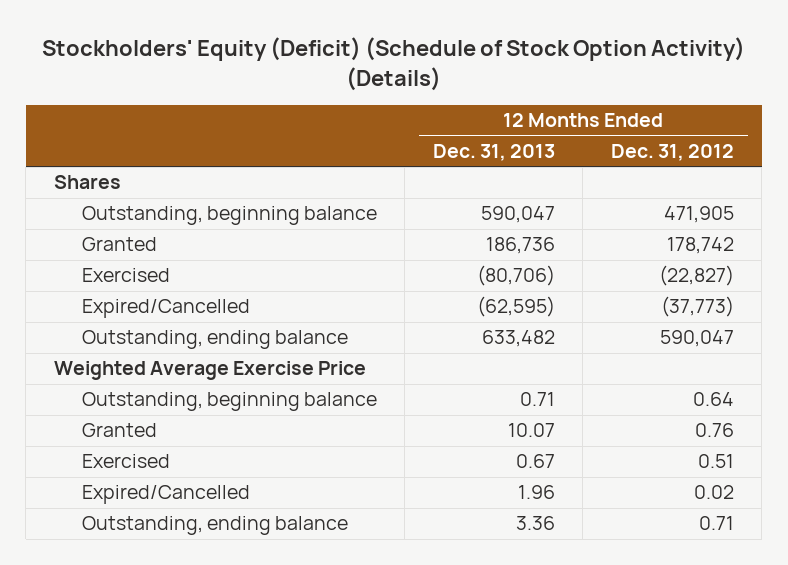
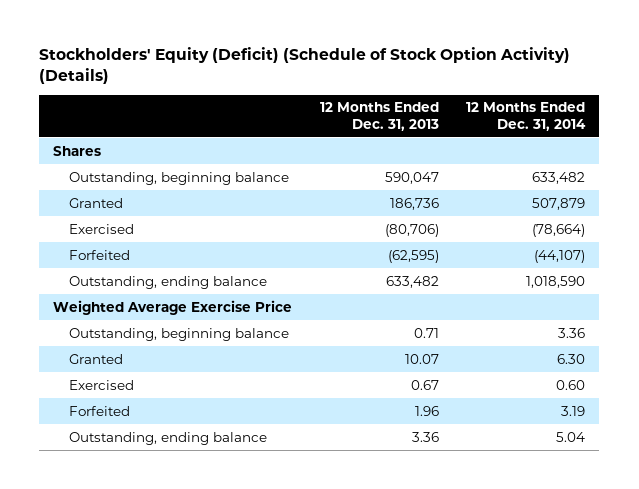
- | 12 Months Ended Dec. 31, 2013 | 12 Months Ended Dec. 31, 2012
+ | 12 Months Ended Dec. 31, 2013 | 12 Months Ended Dec. 31, 2014
- Expired/Cancelled | (62,595) | (37,773)
+ Forfeited | (62,595) | (44,107)
- Expired/Cancelled | 1.96 | 0.02
+ Forfeited | 1.96 | 3.19

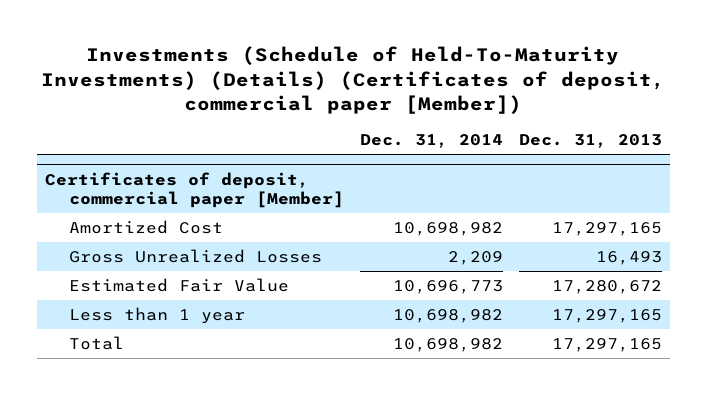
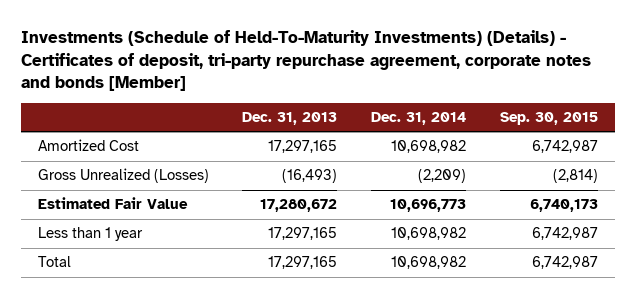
- Investments (Schedule of Held-To-Maturity Investments) (Details) (Certificates of deposit, commercial paper [Member])
+ Investments (Schedule of Held-To-Maturity Investments) (Details) - Certificates of deposit, tri-party repurchase agreement, corporate notes and bonds [Member]
- | Dec. 31, 2014 | Dec. 31, 2013
+ | Dec. 31, 2013 | Dec. 31, 2014 | Sep. 30, 2015
- Certificates of deposit, commercial paper [Member]
- Gross Unrealized Losses | 2,209 | 16,493
+ Gross Unrealized (Losses) | (16,493) | (2,209) | (2,814)

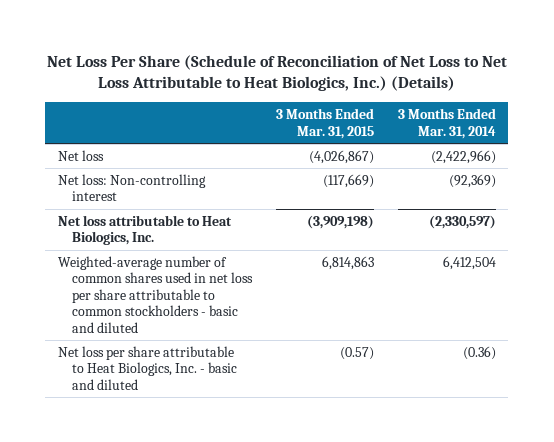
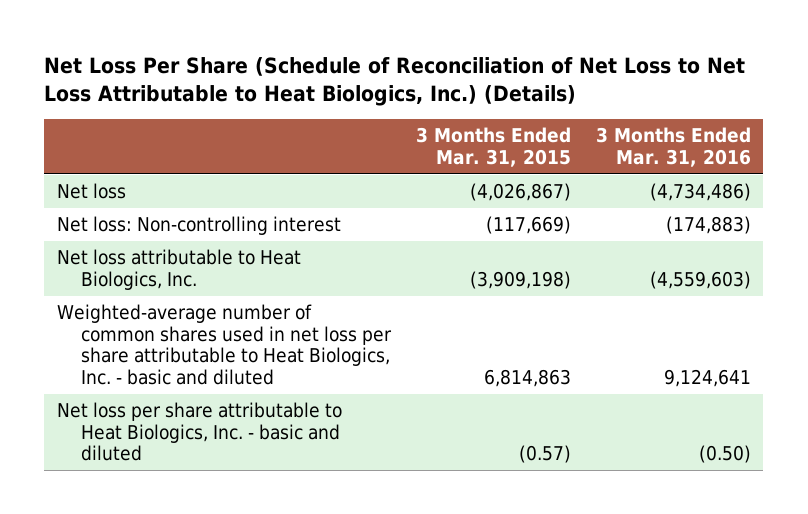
- | 3 Months Ended Mar. 31, 2015 | 3 Months Ended Mar. 31, 2014
+ | 3 Months Ended Mar. 31, 2015 | 3 Months Ended Mar. 31, 2016
- Weighted-average number of common shares used in net loss per share attributable to common stockholders - basic and diluted | 6,814,863 | 6,412,504
+ Weighted-average number of common shares used in net loss per share attributable to Heat Biologics, Inc. - basic and diluted | 6,814,863 | 9,124,641

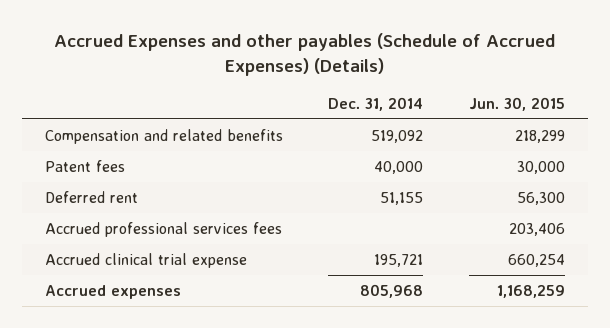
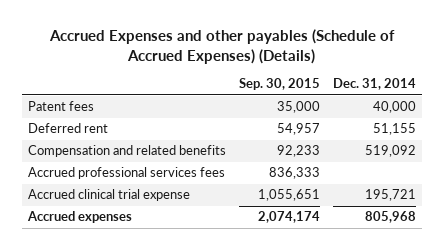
- | Dec. 31, 2014 | Jun. 30, 2015
+ | Sep. 30, 2015 | Dec. 31, 2014
moved down: Compensation and related benefits | 92,233 | 519,092

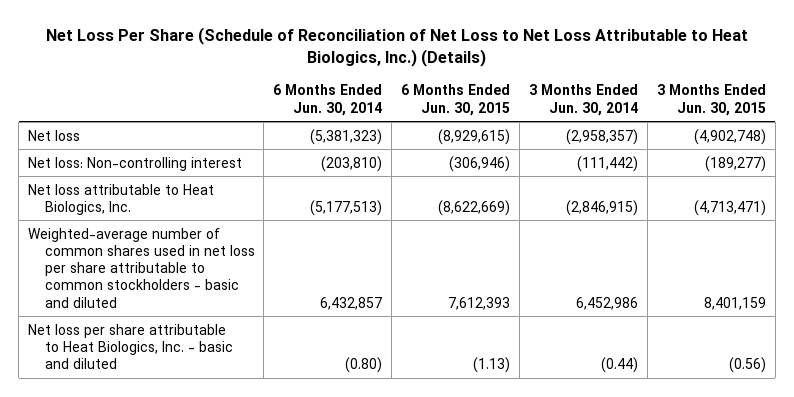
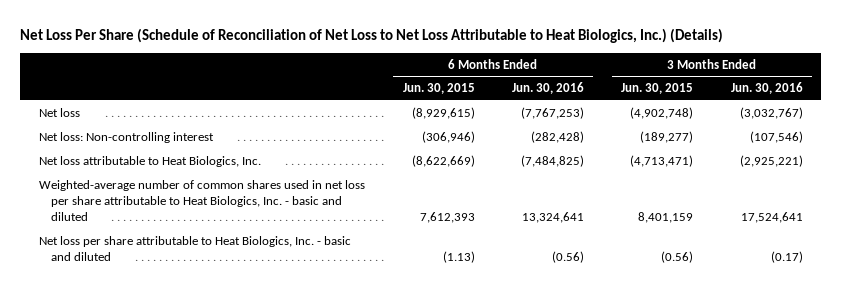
- | 6 Months Ended Jun. 30, 2014 | 6 Months Ended Jun. 30, 2015 | 3 Months Ended Jun. 30, 2014 | 3 Months Ended Jun. 30, 2015
+ | 6 Months Ended Jun. 30, 2015 | 6 Months Ended Jun. 30, 2016 | 3 Months Ended Jun. 30, 2015 | 3 Months Ended Jun. 30, 2016
- Weighted-average number of common shares used in net loss per share attributable to common stockholders - basic and diluted | 6,432,857 | 7,612,393 | 6,452,986 | 8,401,159
+ Weighted-average number of common shares used in net loss per share attributable to Heat Biologics, Inc. - basic and diluted | 7,612,393 | 13,324,641 | 8,401,159 | 17,524,641

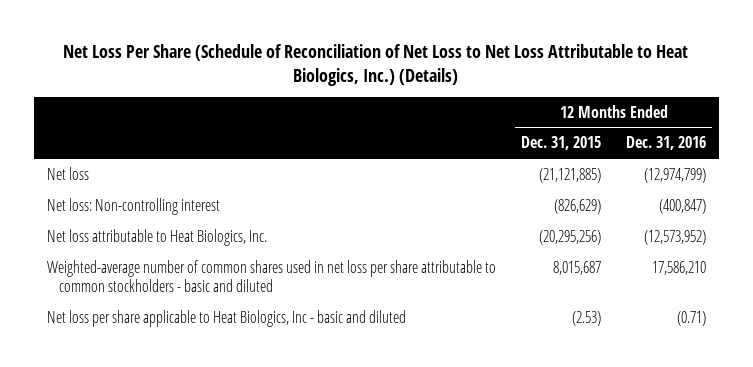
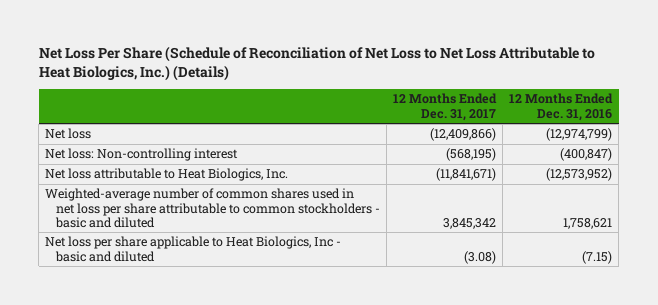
- | 12 Months Ended Dec. 31, 2015 | 12 Months Ended Dec. 31, 2016
+ | 12 Months Ended Dec. 31, 2017 | 12 Months Ended Dec. 31, 2016
- Weighted-average number of common shares used in net loss per share attributable to common stockholders - basic and diluted | 8,015,687 | 17,586,210
- Net loss per share applicable to Heat Biologics, Inc - basic and diluted | (2.53) | (0.71)
+ Weighted-average number of common shares used in net loss per share attributable to common stockholders - basic and diluted | 3,845,342 | 1,758,621
+ Net loss per share applicable to Heat Biologics, Inc - basic and diluted | (3.08) | (7.15)

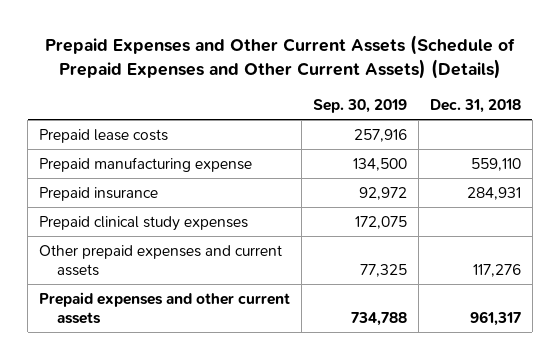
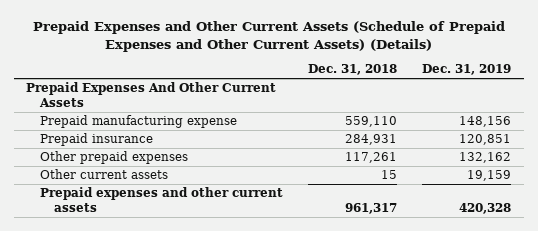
- | Sep. 30, 2019 | Dec. 31, 2018
+ | Dec. 31, 2018 | Dec. 31, 2019
- Prepaid lease costs | 257,916 |
+ Prepaid Expenses And Other Current Assets
- Prepaid clinical study expenses | 172,075 |
- Other prepaid expenses and current assets | 77,325 | 117,276
+ Other prepaid expenses | 117,261 | 132,162
+ Other current assets | 15 | 19,159

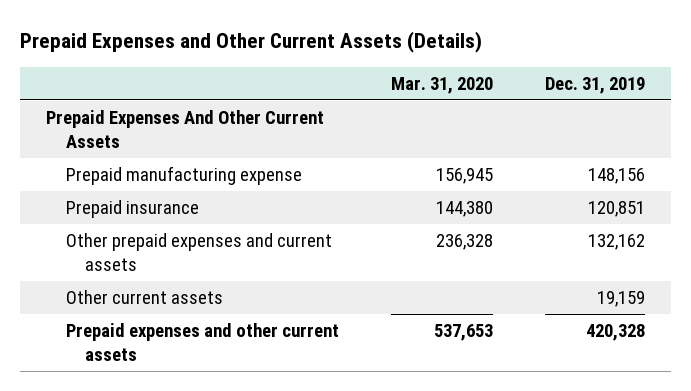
- Prepaid Expenses and Other Current Assets (Schedule of Prepaid Expenses and Other Current Assets) (Details)
+ Prepaid Expenses and Other Current Assets (Details)
- | Dec. 31, 2018 | Dec. 31, 2019
+ | Mar. 31, 2020 | Dec. 31, 2019
- Other prepaid expenses | 117,261 | 132,162
+ Other prepaid expenses and current assets | 236,328 | 132,162

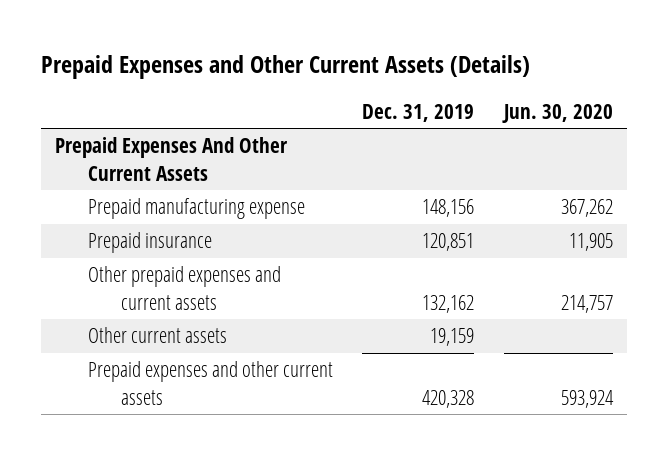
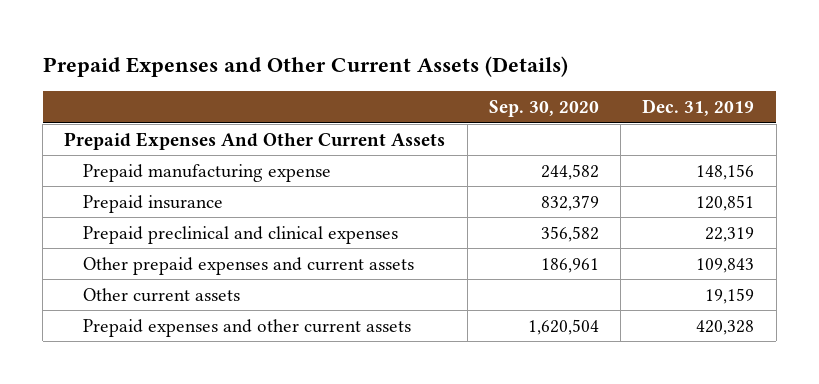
- | Dec. 31, 2019 | Jun. 30, 2020
+ | Sep. 30, 2020 | Dec. 31, 2019
- Other prepaid expenses and current assets | 132,162 | 214,757
+ Prepaid preclinical and clinical expenses | 356,582 | 22,319
+ Other prepaid expenses and current assets | 186,961 | 109,843

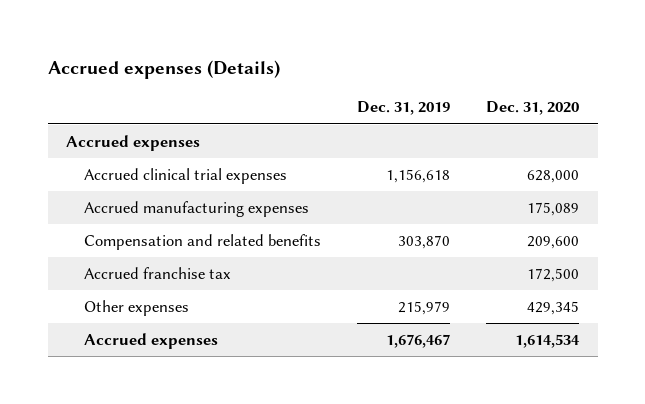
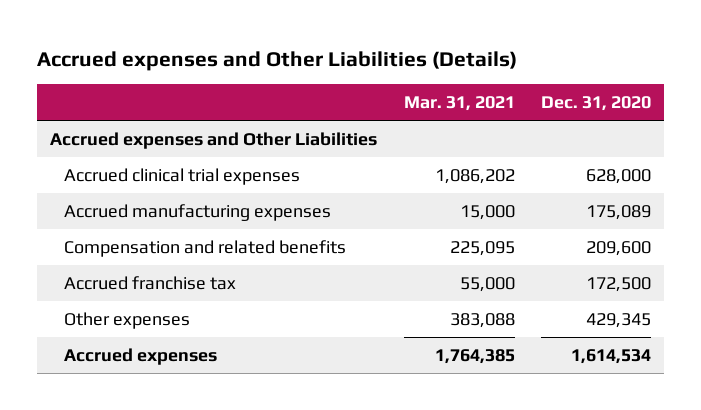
- Accrued expenses (Details)
+ Accrued expenses and Other Liabilities (Details)
- | Dec. 31, 2019 | Dec. 31, 2020
+ | Mar. 31, 2021 | Dec. 31, 2020
- Accrued expenses
+ Accrued expenses and Other Liabilities

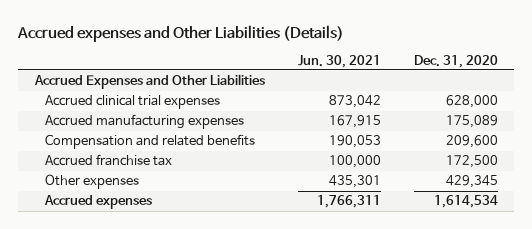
- | Mar. 31, 2021 | Dec. 31, 2020
+ | Jun. 30, 2021 | Dec. 31, 2020
- Accrued expenses and Other Liabilities
+ Accrued Expenses and Other Liabilities

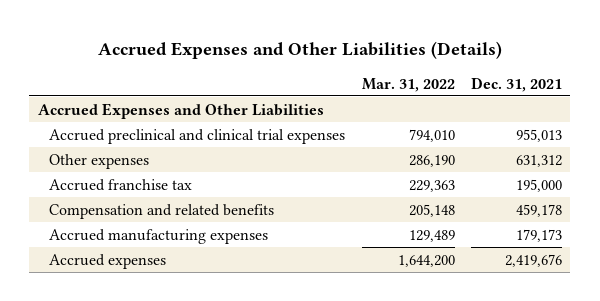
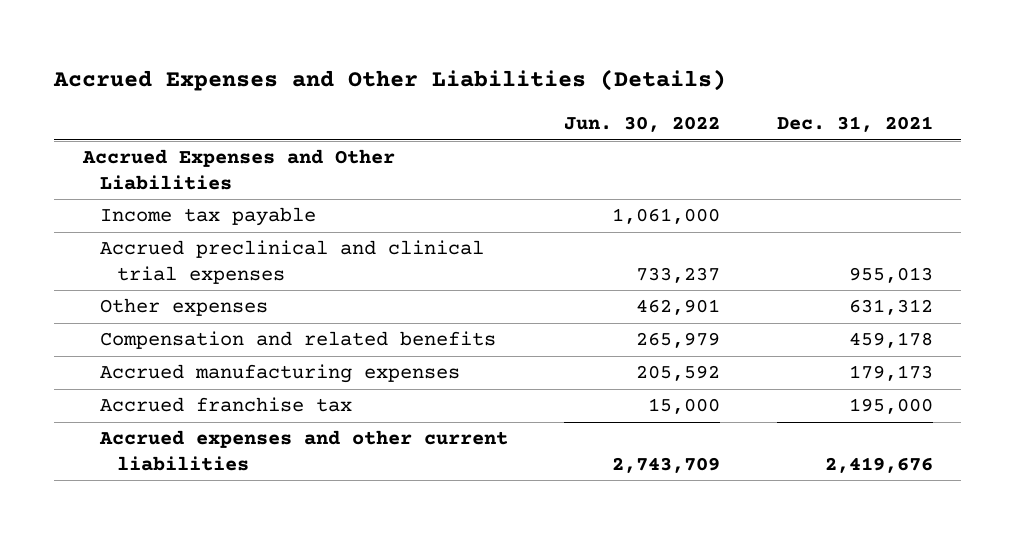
- | Mar. 31, 2022 | Dec. 31, 2021
+ | Jun. 30, 2022 | Dec. 31, 2021
+ Income tax payable | 1,061,000 |
- Accrued expenses | 1,644,200 | 2,419,676
moved down: Accrued franchise tax | 15,000 | 195,000
+ Accrued expenses and other current liabilities | 2,743,709 | 2,419,676

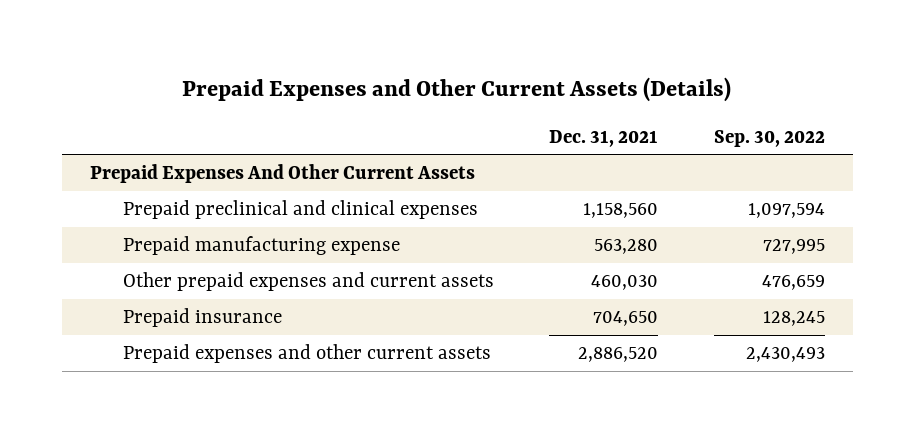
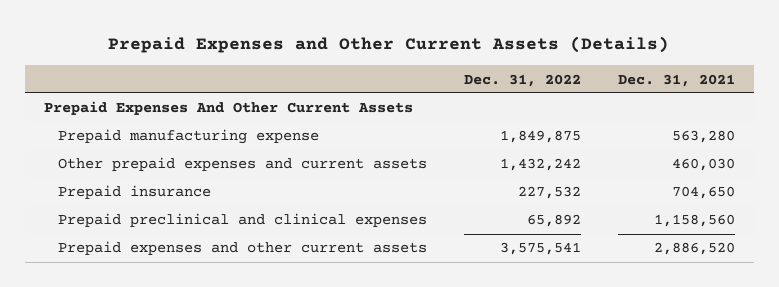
- | Dec. 31, 2021 | Sep. 30, 2022
+ | Dec. 31, 2022 | Dec. 31, 2021
moved down: Prepaid preclinical and clinical expenses | 65,892 | 1,158,560

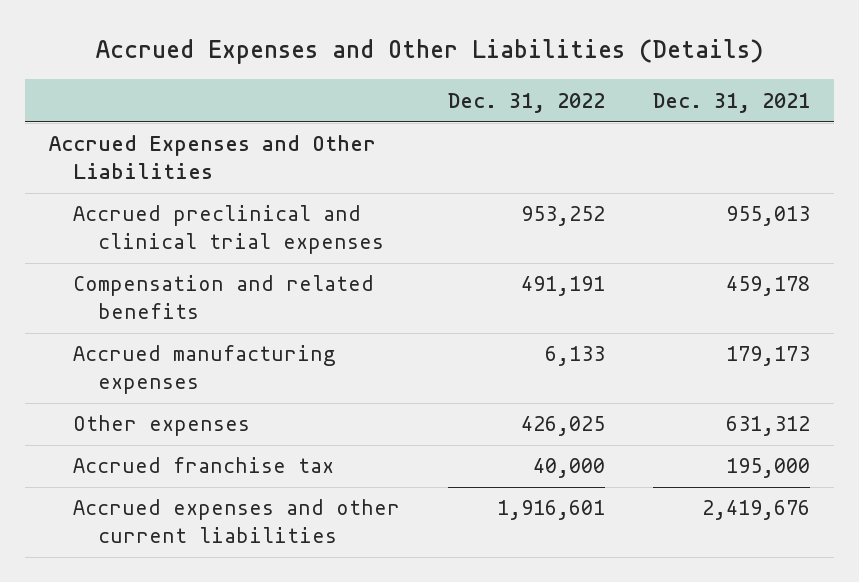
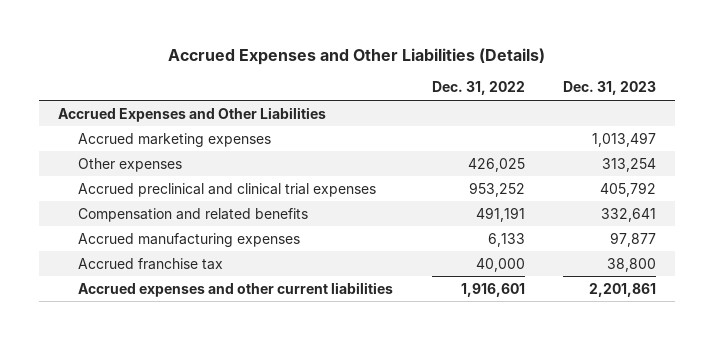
- | Dec. 31, 2022 | Dec. 31, 2021
+ | Dec. 31, 2022 | Dec. 31, 2023
+ Accrued marketing expenses | | 1,013,497
moved up: Other expenses | 426,025 | 313,254

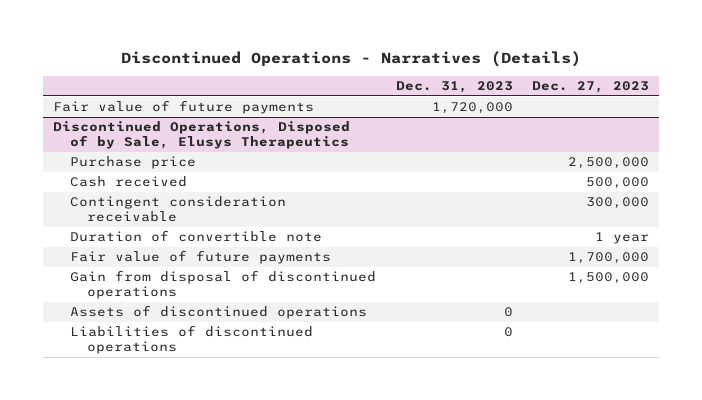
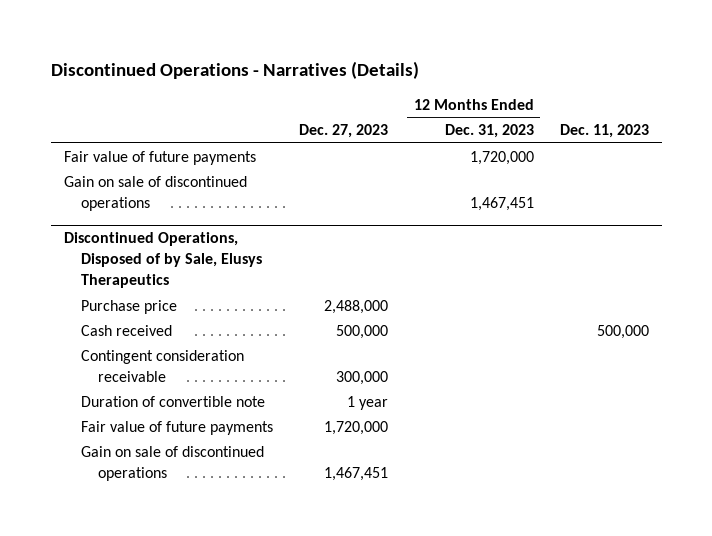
- | Dec. 31, 2023 | Dec. 27, 2023
+ | Dec. 27, 2023 | 12 Months Ended Dec. 31, 2023 | Dec. 11, 2023
+ Gain on sale of discontinued operations | | 1,467,451 |
@ Discontinued Operations, Disposed of by Sale, Elusys Therapeutics
- Purchase price | | 2,500,000
+ Purchase price | 2,488,000 | |
- Fair value of future payments | | 1,700,000
- Gain from disposal of discontinued operations | | 1,500,000
- Assets of discontinued operations | 0 |
- Liabilities of discontinued operations | 0 |
+ Fair value of future payments | 1,720,000 | |
+ Gain on sale of discontinued operations | 1,467,451 | |

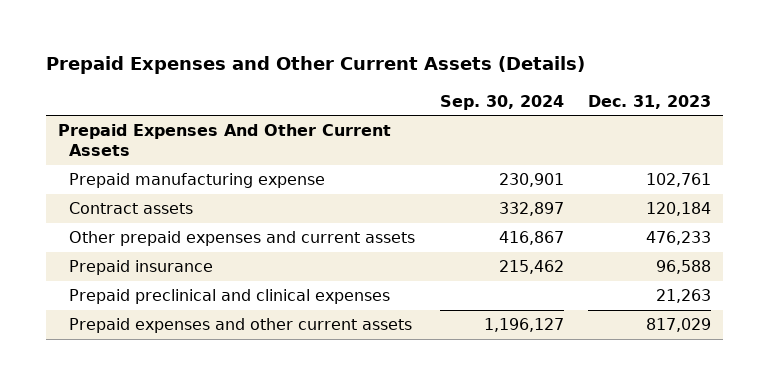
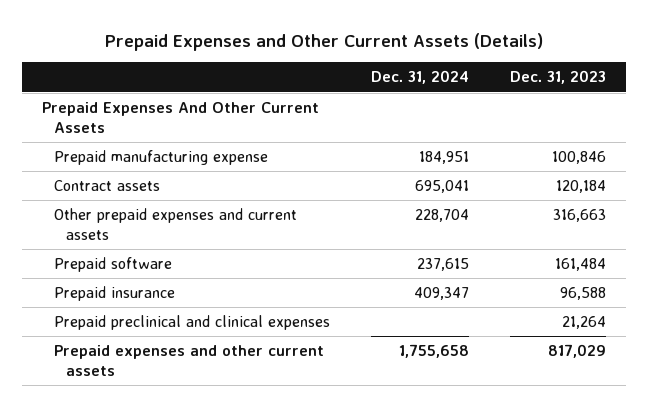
- | Sep. 30, 2024 | Dec. 31, 2023
+ | Dec. 31, 2024 | Dec. 31, 2023
- Prepaid manufacturing expense | 230,901 | 102,761
+ Prepaid manufacturing expense | 184,951 | 100,846
- Other prepaid expenses and current assets | 416,867 | 476,233
+ Other prepaid expenses and current assets | 228,704 | 316,663
+ Prepaid software | 237,615 | 161,484
- Prepaid preclinical and clinical expenses | | 21,263
+ Prepaid preclinical and clinical expenses | | 21,264

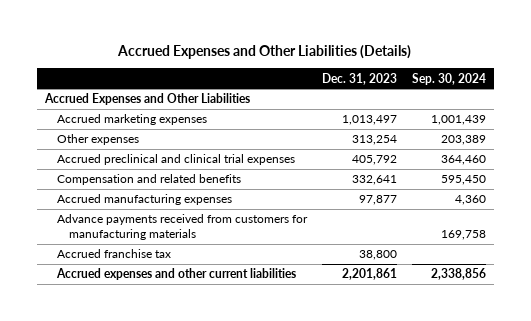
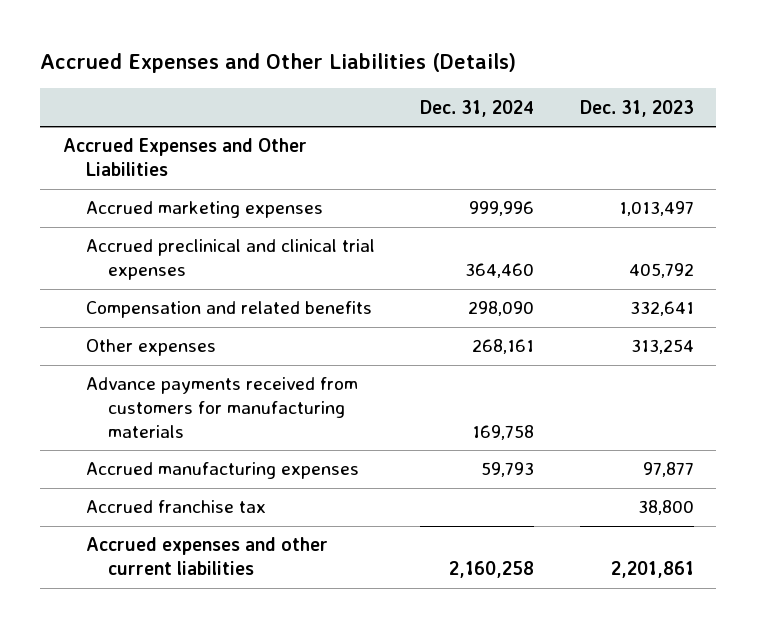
- | Dec. 31, 2023 | Sep. 30, 2024
+ | Dec. 31, 2024 | Dec. 31, 2023
moved down: Other expenses | 268,161 | 313,254
moved down: Accrued manufacturing expenses | 59,793 | 97,877

